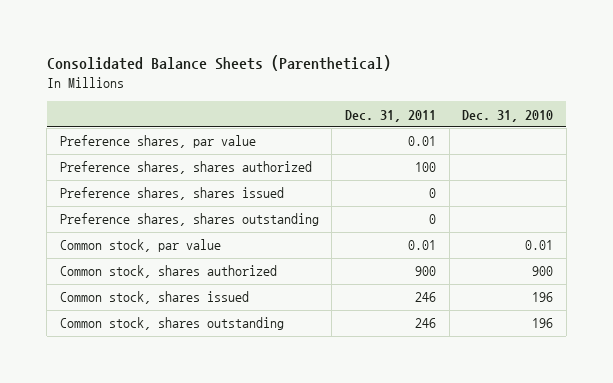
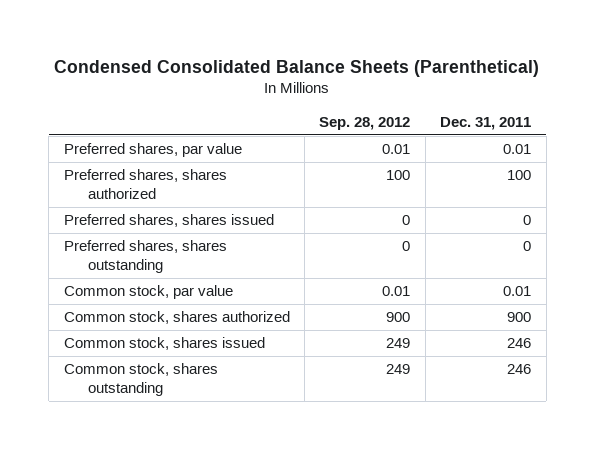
- Consolidated Balance Sheets (Parenthetical)
+ Condensed Consolidated Balance Sheets (Parenthetical)
- | Dec. 31, 2011 | Dec. 31, 2010
+ | Sep. 28, 2012 | Dec. 31, 2011
- Preference shares, par value | 0.01 |
- Preference shares, shares authorized | 100 |
- Preference shares, shares issued | 0 |
- Preference shares, shares outstanding | 0 |
+ Preferred shares, par value | 0.01 | 0.01
+ Preferred shares, shares authorized | 100 | 100
+ Preferred shares, shares issued | 0 | 0
+ Preferred shares, shares outstanding | 0 | 0

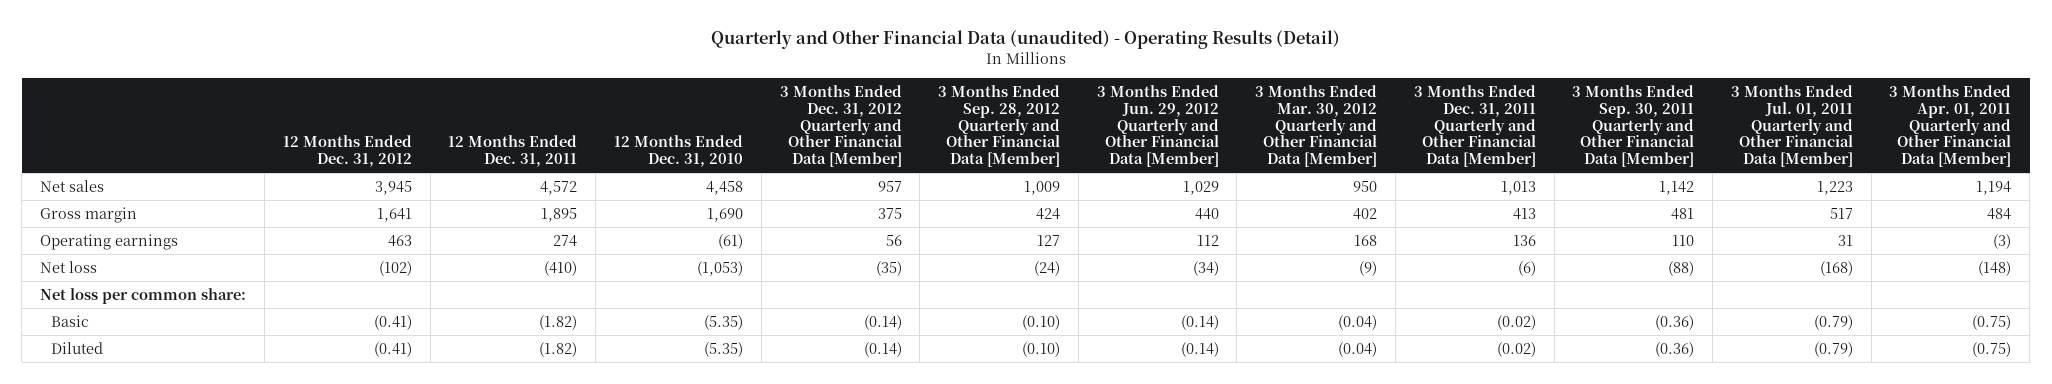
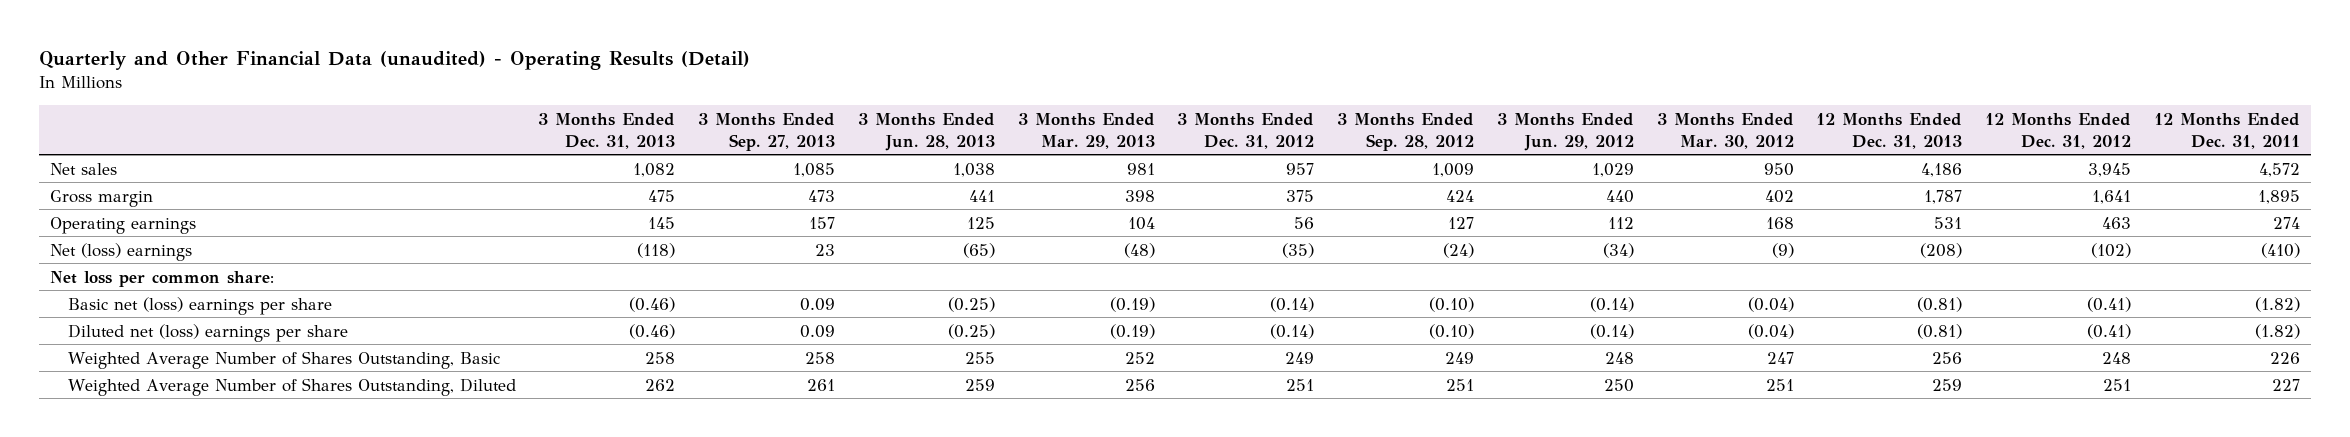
- | 12 Months Ended Dec. 31, 2012 | 12 Months Ended Dec. 31, 2011 | 12 Months Ended Dec. 31, 2010 | 3 Months Ended Dec. 31, 2012 Quarterly and Other Financial Data [Member] | 3 Months Ended Sep. 28, 2012 Quarterly and Other Financial Data [Member] | 3 Months Ended Jun. 29, 2012 Quarterly and Other Financial Data [Member] | 3 Months Ended Mar. 30, 2012 Quarterly and Other Financial Data [Member] | 3 Months Ended Dec. 31, 2011 Quarterly and Other Financial Data [Member] | 3 Months Ended Sep. 30, 2011 Quarterly and Other Financial Data [Member] | 3 Months Ended Jul. 01, 2011 Quarterly and Other Financial Data [Member] | 3 Months Ended Apr. 01, 2011 Quarterly and Other Financial Data [Member]
+ | 3 Months Ended Dec. 31, 2013 | 3 Months Ended Sep. 27, 2013 | 3 Months Ended Jun. 28, 2013 | 3 Months Ended Mar. 29, 2013 | 3 Months Ended Dec. 31, 2012 | 3 Months Ended Sep. 28, 2012 | 3 Months Ended Jun. 29, 2012 | 3 Months Ended Mar. 30, 2012 | 12 Months Ended Dec. 31, 2013 | 12 Months Ended Dec. 31, 2012 | 12 Months Ended Dec. 31, 2011
- Net loss | (102) | (410) | (1,053) | (35) | (24) | (34) | (9) | (6) | (88) | (168) | (148)
+ Net (loss) earnings | (118) | 23 | (65) | (48) | (35) | (24) | (34) | (9) | (208) | (102) | (410)
- Basic | (0.41) | (1.82) | (5.35) | (0.14) | (0.10) | (0.14) | (0.04) | (0.02) | (0.36) | (0.79) | (0.75)
- Diluted | (0.41) | (1.82) | (5.35) | (0.14) | (0.10) | (0.14) | (0.04) | (0.02) | (0.36) | (0.79) | (0.75)
+ Basic net (loss) earnings per share | (0.46) | 0.09 | (0.25) | (0.19) | (0.14) | (0.10) | (0.14) | (0.04) | (0.81) | (0.41) | (1.82)
+ Diluted net (loss) earnings per share | (0.46) | 0.09 | (0.25) | (0.19) | (0.14) | (0.10) | (0.14) | (0.04) | (0.81) | (0.41) | (1.82)
+ Weighted Average Number of Shares Outstanding, Basic | 258 | 258 | 255 | 252 | 249 | 249 | 248 | 247 | 256 | 248 | 226
+ Weighted Average Number of Shares Outstanding, Diluted | 262 | 261 | 259 | 256 | 251 | 251 | 250 | 251 | 259 | 251 | 227

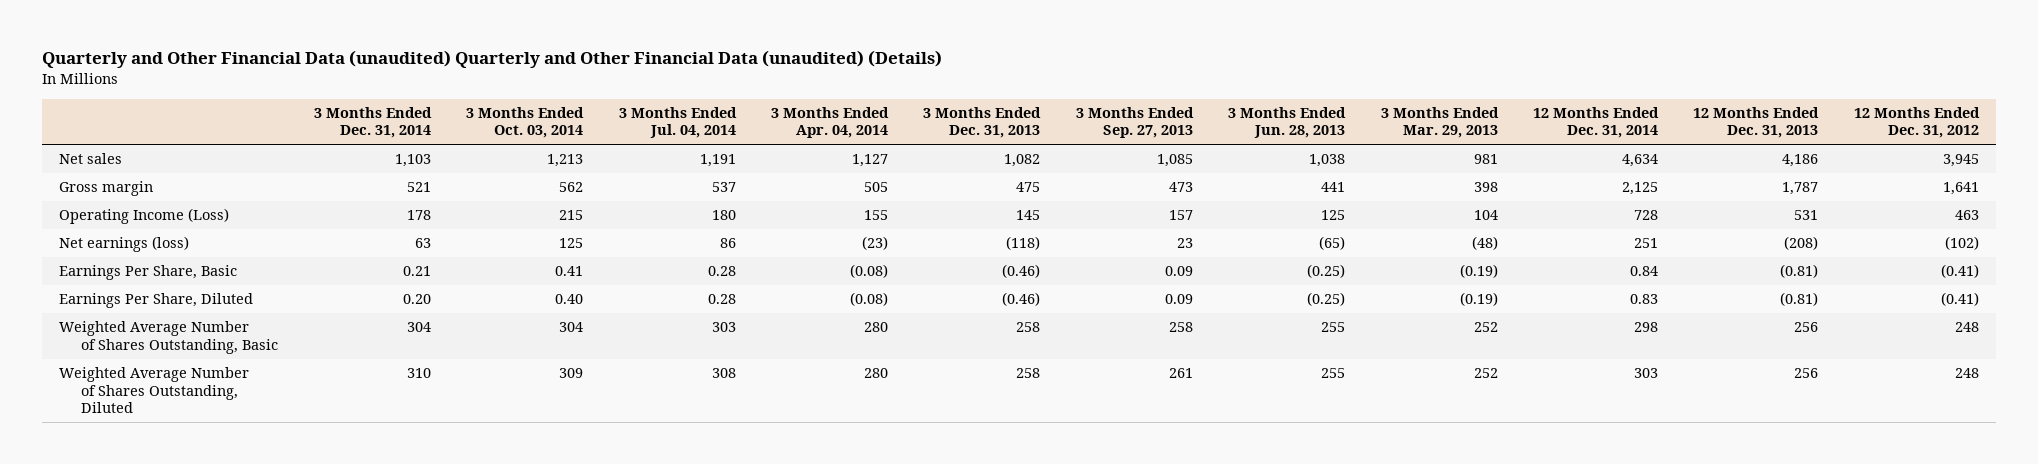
- Quarterly and Other Financial Data (unaudited) - Operating Results (Detail)
+ Quarterly and Other Financial Data (unaudited) Quarterly and Other Financial Data (unaudited) (Details)
- | 3 Months Ended Dec. 31, 2013 | 3 Months Ended Sep. 27, 2013 | 3 Months Ended Jun. 28, 2013 | 3 Months Ended Mar. 29, 2013 | 3 Months Ended Dec. 31, 2012 | 3 Months Ended Sep. 28, 2012 | 3 Months Ended Jun. 29, 2012 | 3 Months Ended Mar. 30, 2012 | 12 Months Ended Dec. 31, 2013 | 12 Months Ended Dec. 31, 2012 | 12 Months Ended Dec. 31, 2011
+ | 3 Months Ended Dec. 31, 2014 | 3 Months Ended Oct. 03, 2014 | 3 Months Ended Jul. 04, 2014 | 3 Months Ended Apr. 04, 2014 | 3 Months Ended Dec. 31, 2013 | 3 Months Ended Sep. 27, 2013 | 3 Months Ended Jun. 28, 2013 | 3 Months Ended Mar. 29, 2013 | 12 Months Ended Dec. 31, 2014 | 12 Months Ended Dec. 31, 2013 | 12 Months Ended Dec. 31, 2012
- Operating earnings | 145 | 157 | 125 | 104 | 56 | 127 | 112 | 168 | 531 | 463 | 274
- Net (loss) earnings | (118) | 23 | (65) | (48) | (35) | (24) | (34) | (9) | (208) | (102) | (410)
- Net loss per common share:
- Basic net (loss) earnings per share | (0.46) | 0.09 | (0.25) | (0.19) | (0.14) | (0.10) | (0.14) | (0.04) | (0.81) | (0.41) | (1.82)
- Diluted net (loss) earnings per share | (0.46) | 0.09 | (0.25) | (0.19) | (0.14) | (0.10) | (0.14) | (0.04) | (0.81) | (0.41) | (1.82)
+ Operating Income (Loss) | 178 | 215 | 180 | 155 | 145 | 157 | 125 | 104 | 728 | 531 | 463
+ Net earnings (loss) | 63 | 125 | 86 | (23) | (118) | 23 | (65) | (48) | 251 | (208) | (102)
+ Earnings Per Share, Basic | 0.21 | 0.41 | 0.28 | (0.08) | (0.46) | 0.09 | (0.25) | (0.19) | 0.84 | (0.81) | (0.41)
+ Earnings Per Share, Diluted | 0.20 | 0.40 | 0.28 | (0.08) | (0.46) | 0.09 | (0.25) | (0.19) | 0.83 | (0.81) | (0.41)
- Weighted Average Number of Shares Outstanding, Diluted | 262 | 261 | 259 | 256 | 251 | 251 | 250 | 251 | 259 | 251 | 227
+ Weighted Average Number of Shares Outstanding, Diluted | 310 | 309 | 308 | 280 | 258 | 261 | 255 | 252 | 303 | 256 | 248

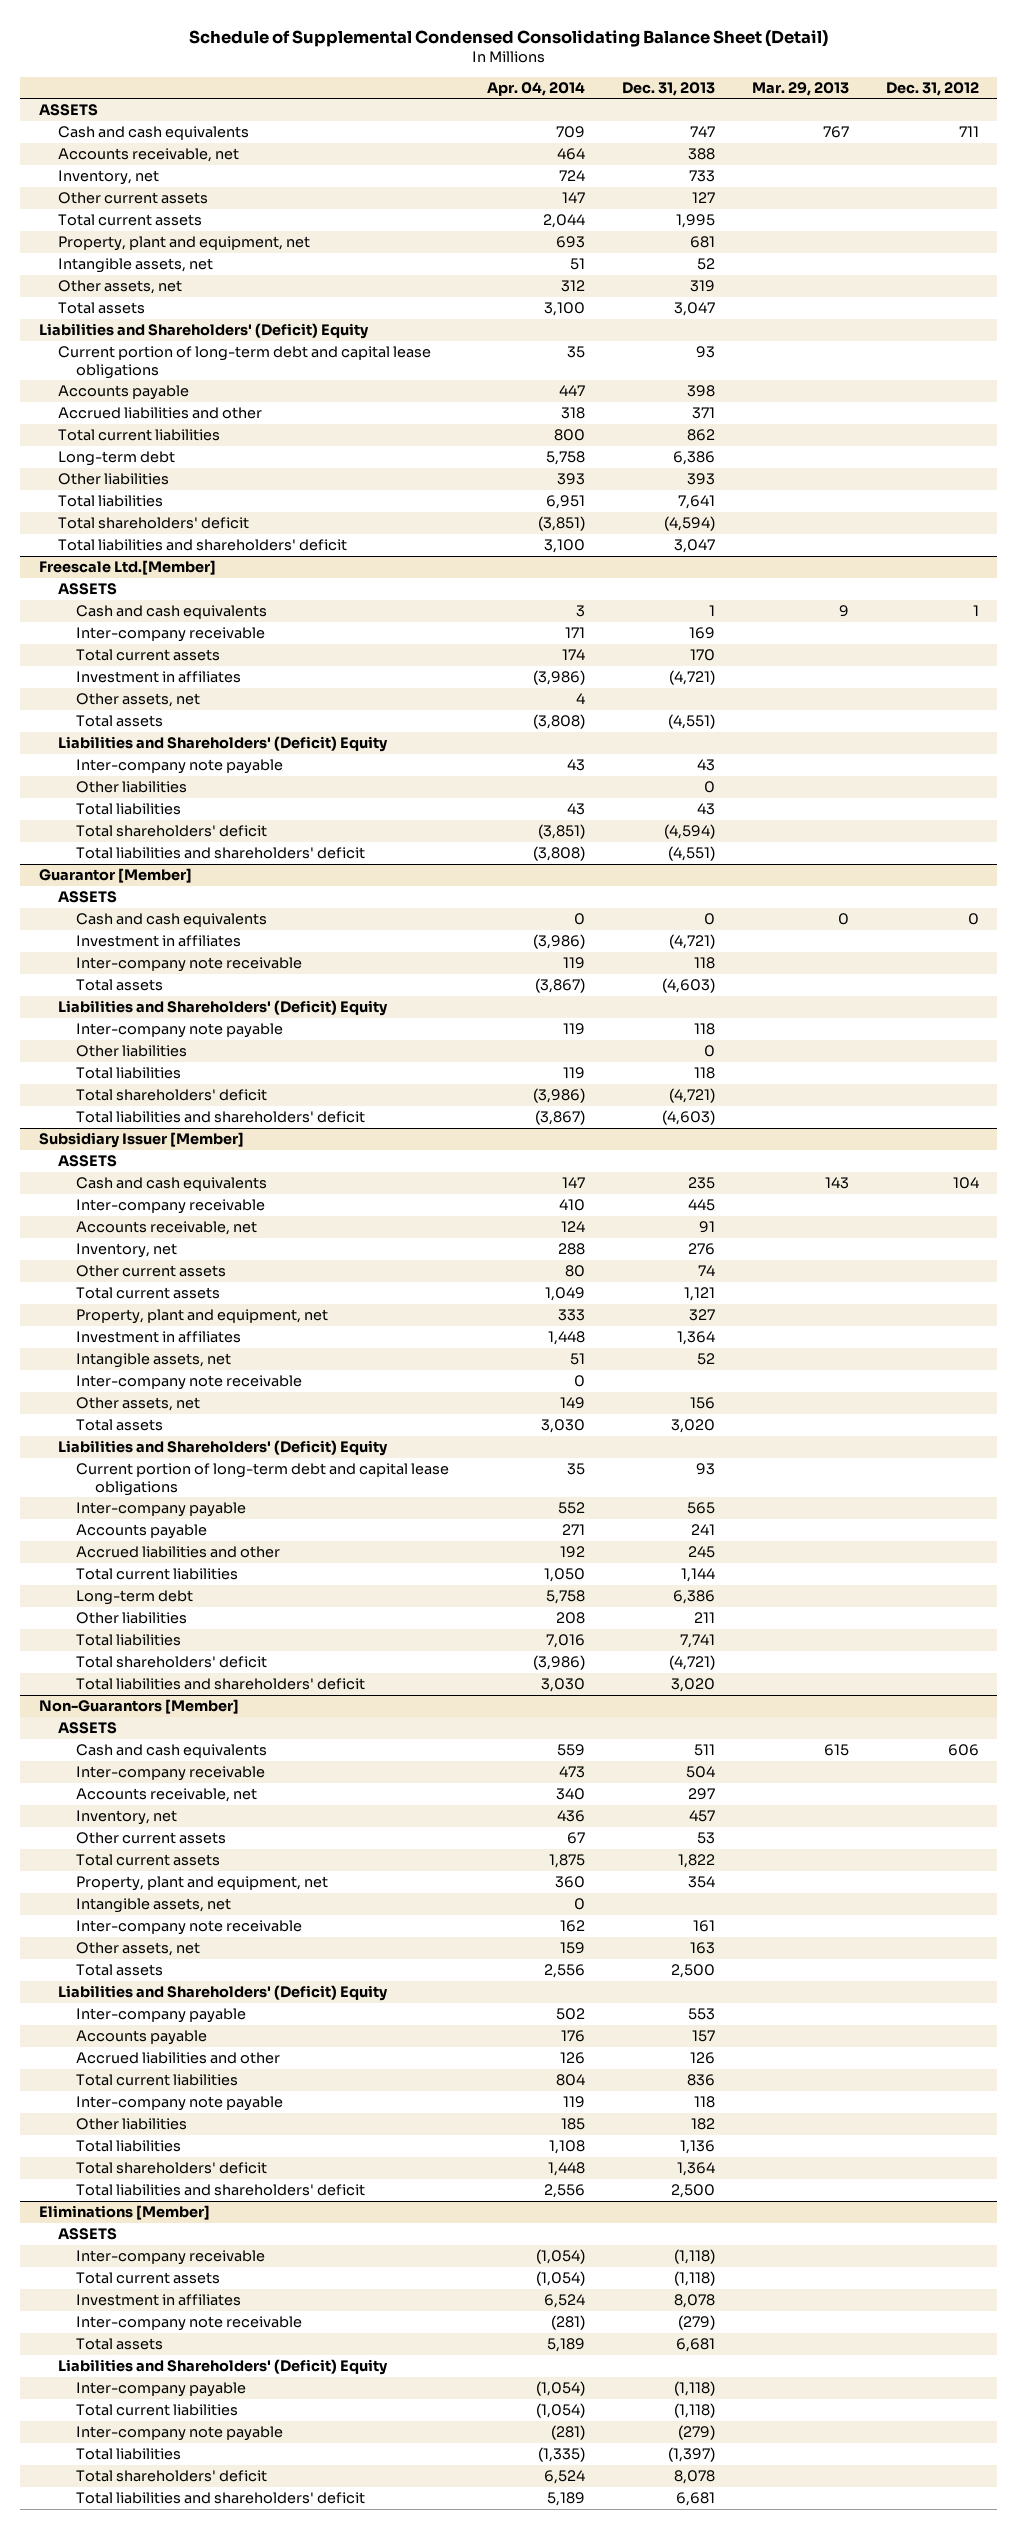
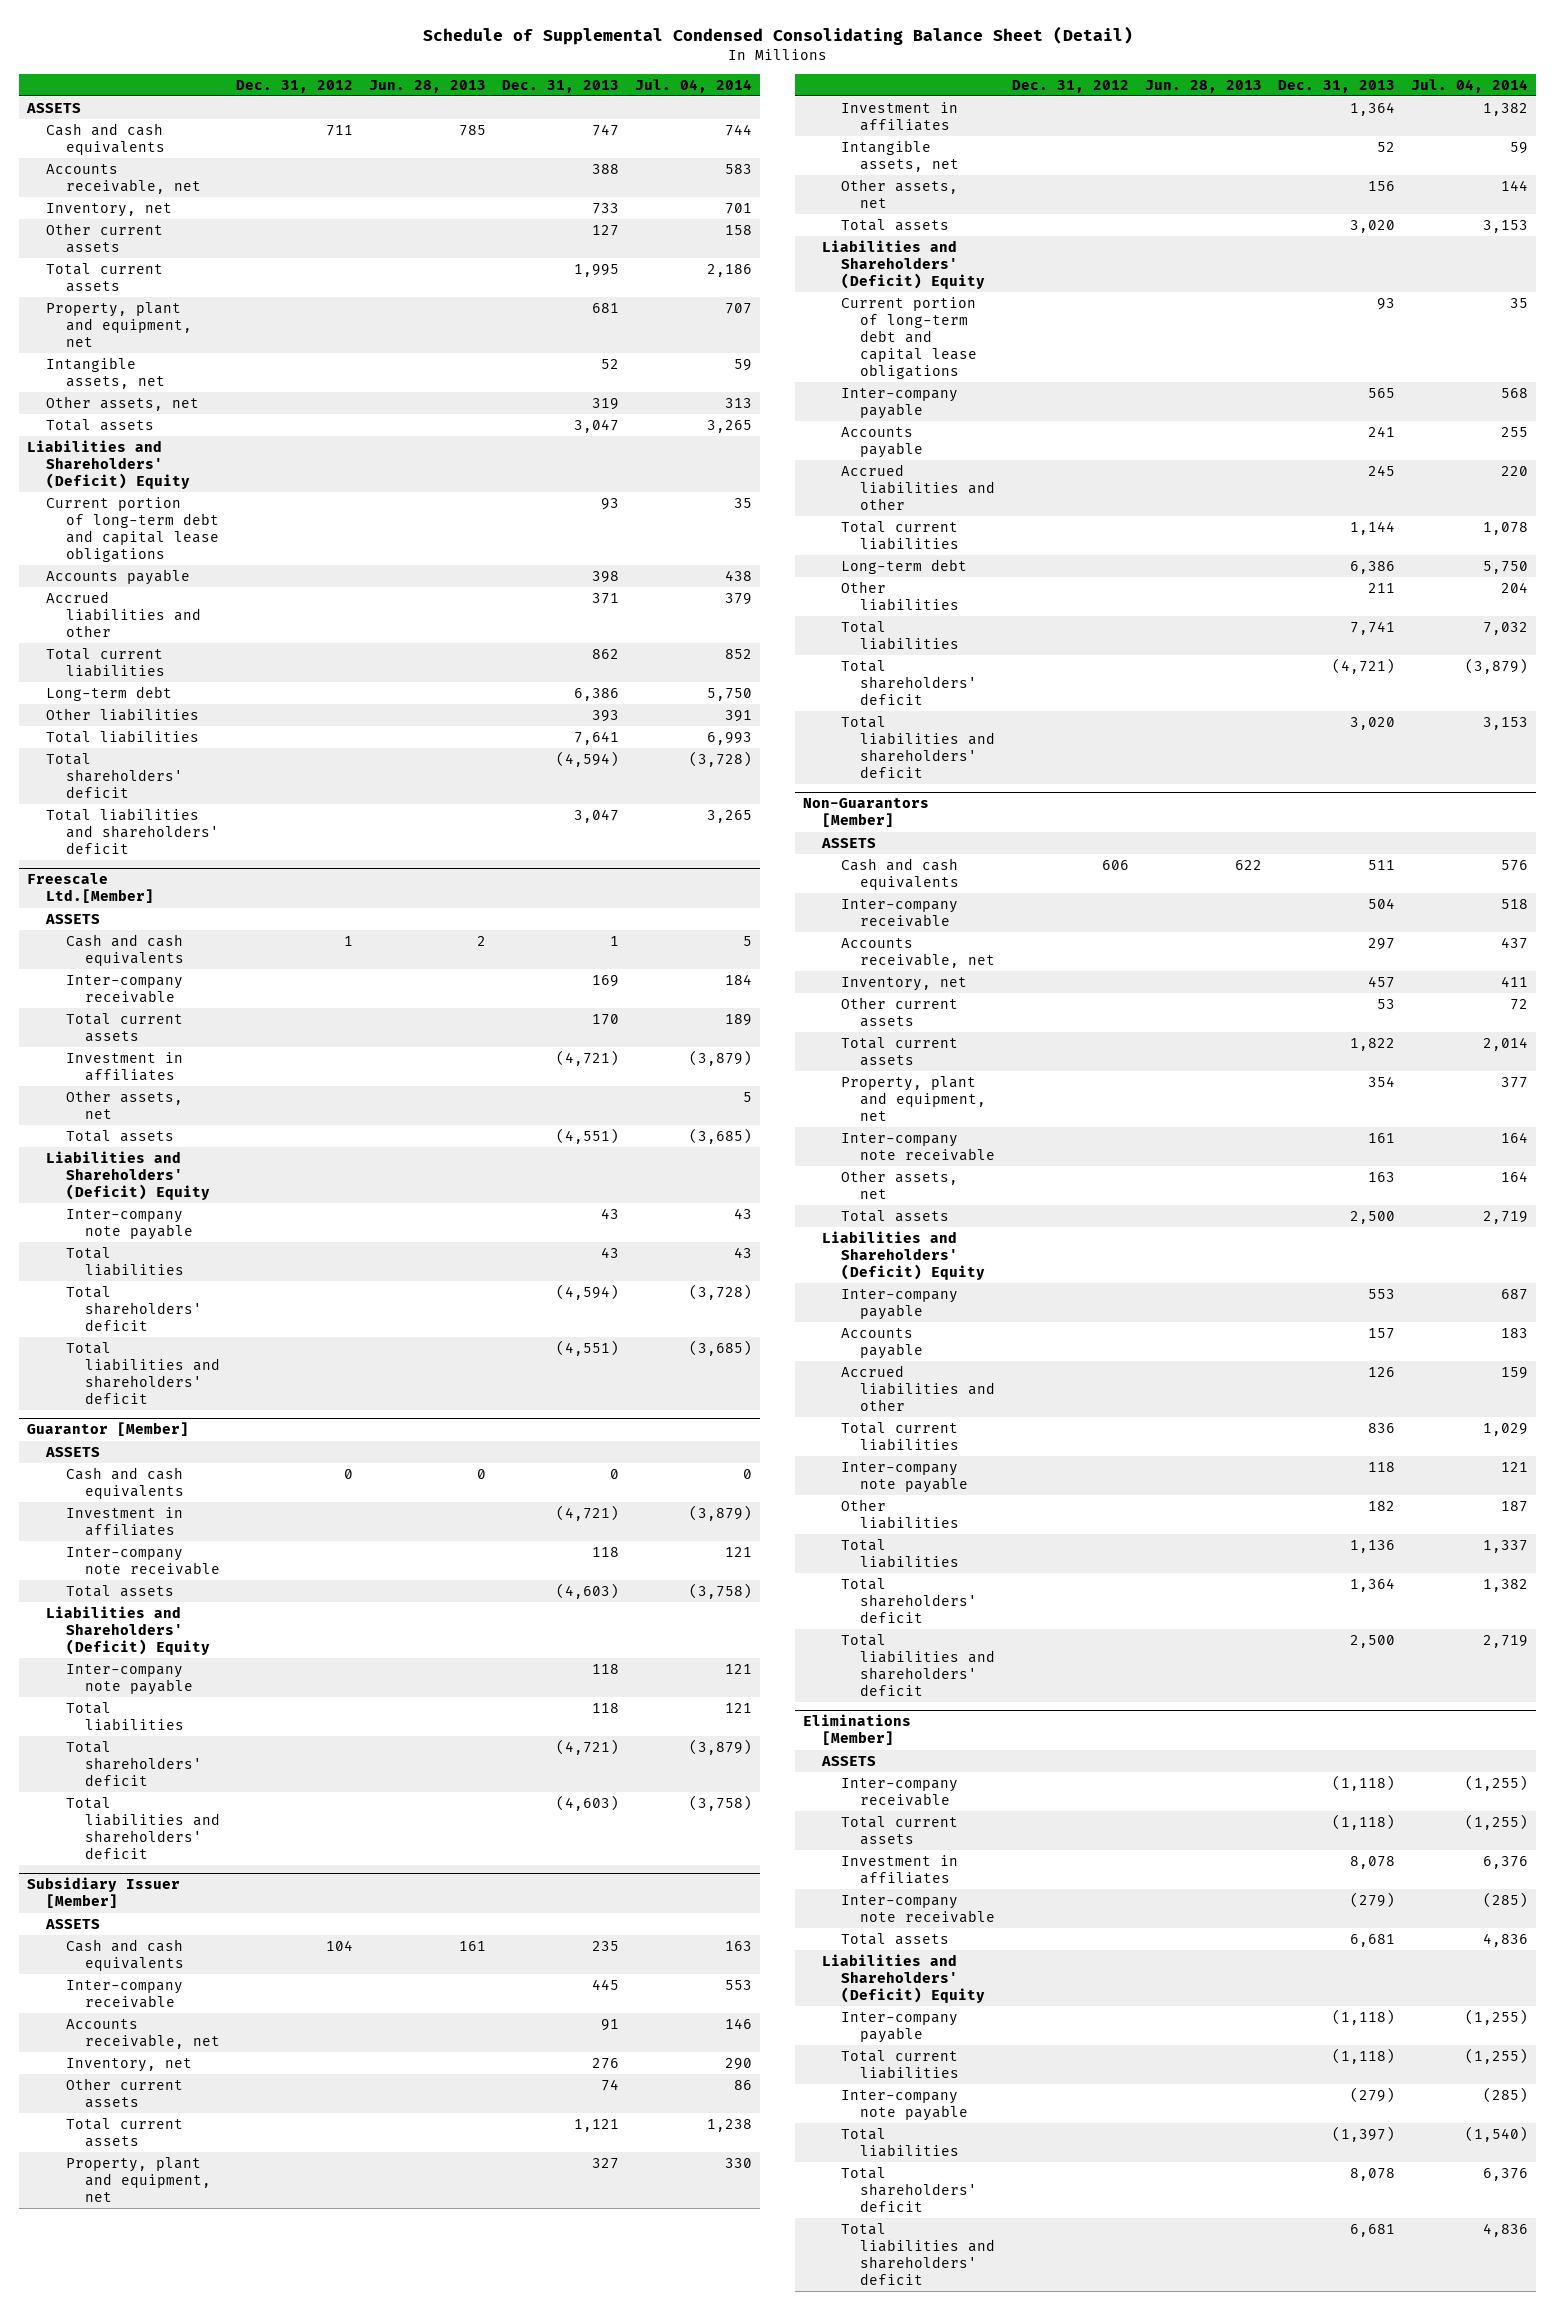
- | Apr. 04, 2014 | Dec. 31, 2013 | Mar. 29, 2013 | Dec. 31, 2012
+ | Dec. 31, 2012 | Jun. 28, 2013 | Dec. 31, 2013 | Jul. 04, 2014
@ Freescale Ltd.[Member]
- Other liabilities | | 0 | |
@ Guarantor [Member]
- Other liabilities | | 0 | |
@ Subsidiary Issuer [Member]
- Inter-company note receivable | 0 | | |
@ Non-Guarantors [Member]
- Intangible assets, net | 0 | | |

